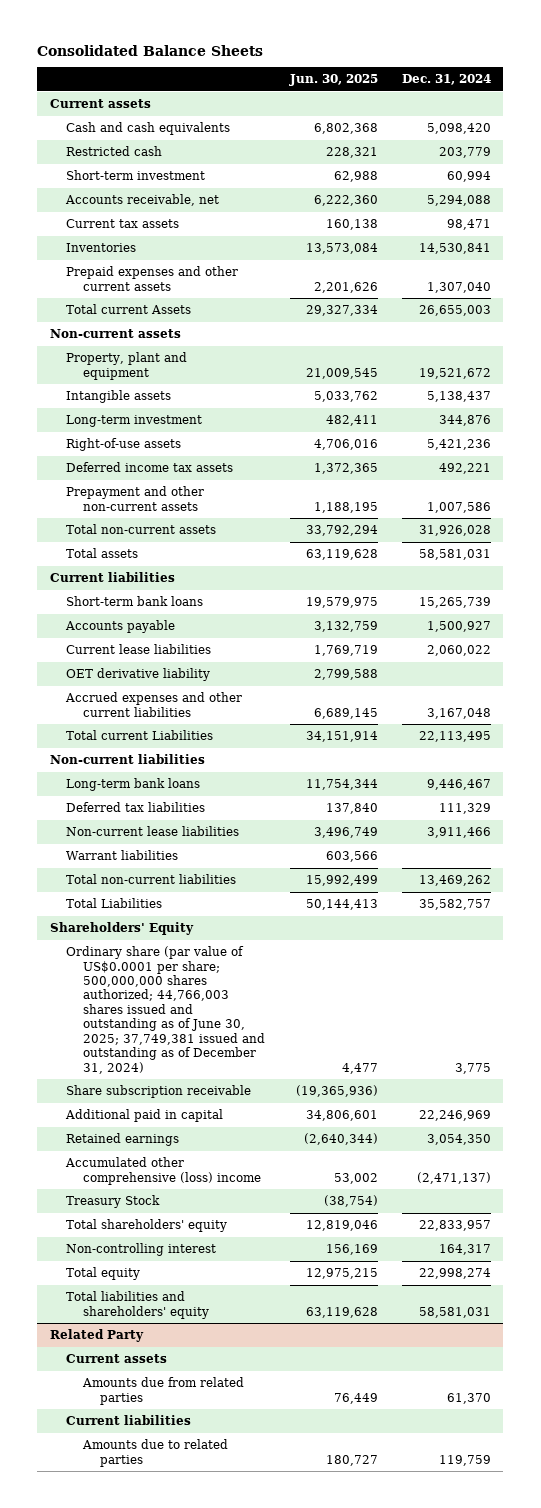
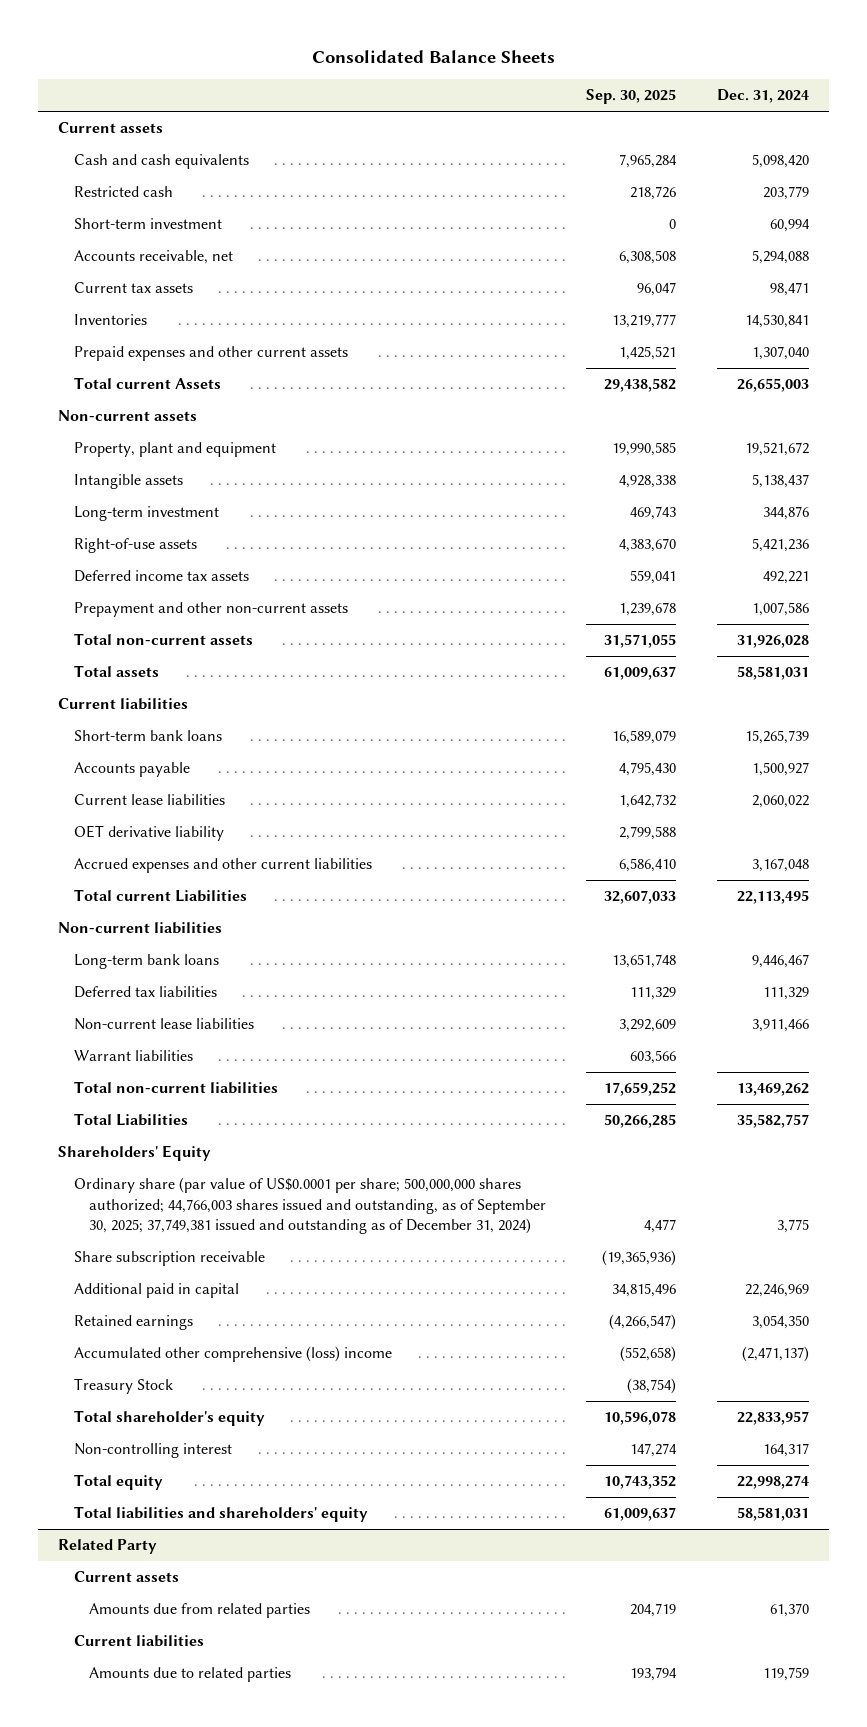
- | Jun. 30, 2025 | Dec. 31, 2024
+ | Sep. 30, 2025 | Dec. 31, 2024
- Ordinary share (par value of US$0.0001 per share; 500,000,000 shares authorized; 44,766,003 shares issued and outstanding as of June 30, 2025; 37,749,381 issued and outstanding as of December 31, 2024) | 4,477 | 3,775
+ Ordinary share (par value of US$0.0001 per share; 500,000,000 shares authorized; 44,766,003 shares issued and outstanding, as of September 30, 2025; 37,749,381 issued and outstanding as of December 31, 2024) | 4,477 | 3,775
- Total shareholders' equity | 12,819,046 | 22,833,957
+ Total shareholder's equity | 10,596,078 | 22,833,957

